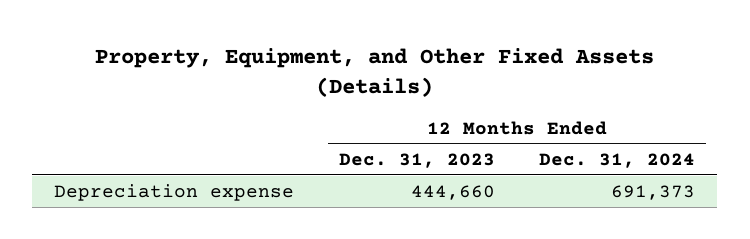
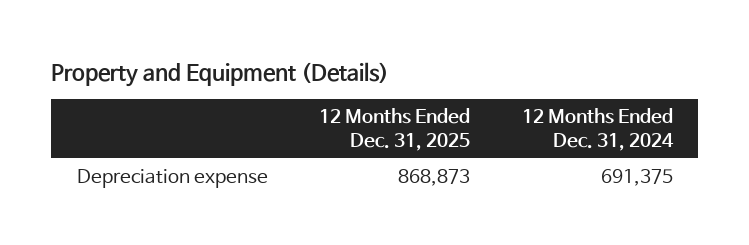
- Property, Equipment, and Other Fixed Assets (Details)
+ Property and Equipment (Details)
- | 12 Months Ended Dec. 31, 2023 | 12 Months Ended Dec. 31, 2024
+ | 12 Months Ended Dec. 31, 2025 | 12 Months Ended Dec. 31, 2024
- Depreciation expense | 444,660 | 691,373
+ Depreciation expense | 868,873 | 691,375

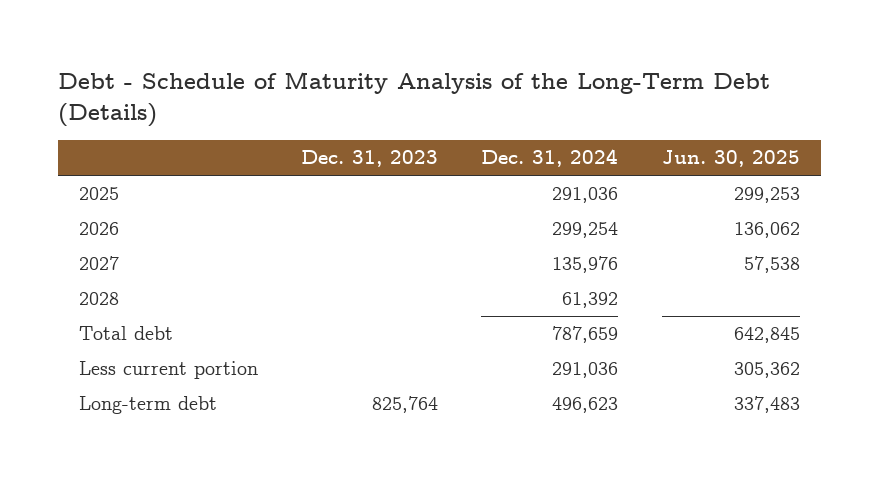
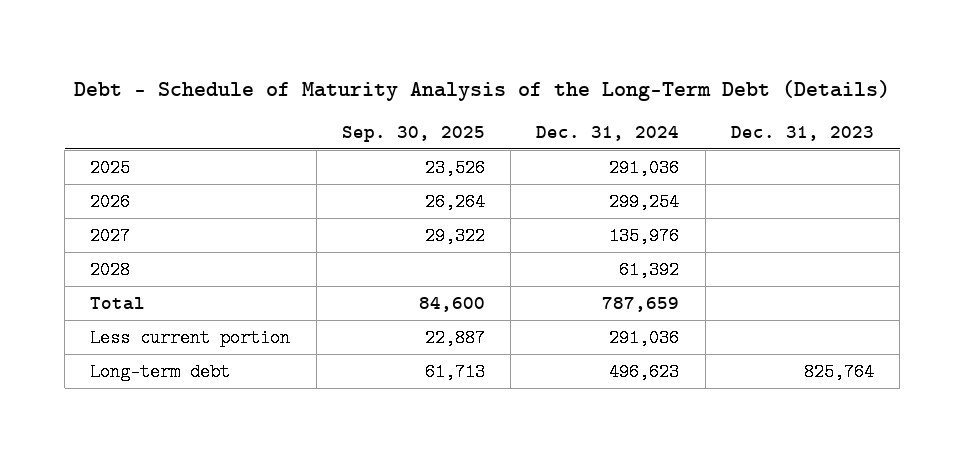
- | Dec. 31, 2023 | Dec. 31, 2024 | Jun. 30, 2025
+ | Sep. 30, 2025 | Dec. 31, 2024 | Dec. 31, 2023
- Total debt | | 787,659 | 642,845
+ Total | 84,600 | 787,659 |

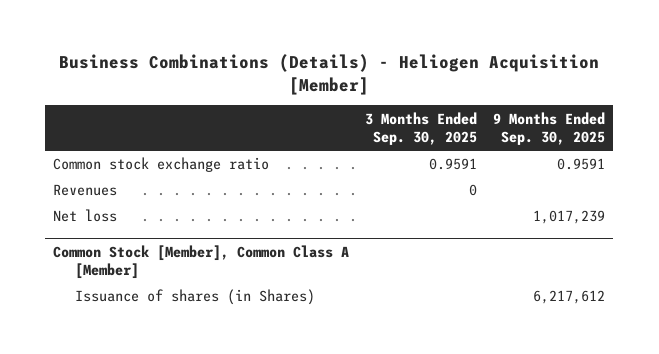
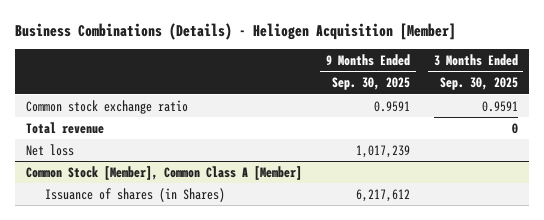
- | 3 Months Ended Sep. 30, 2025 | 9 Months Ended Sep. 30, 2025
+ | 9 Months Ended Sep. 30, 2025 | 3 Months Ended Sep. 30, 2025
- Revenues | 0 |
+ Total revenue | | 0

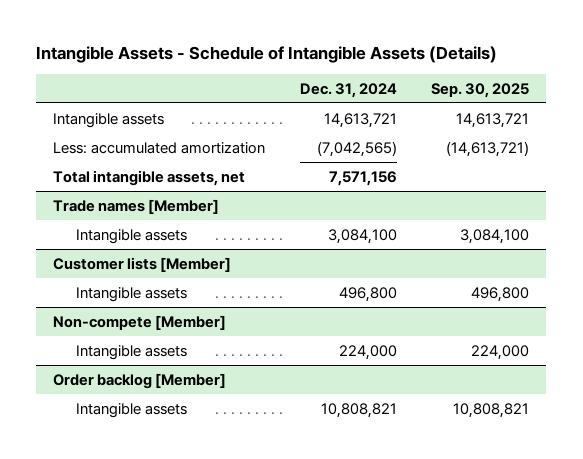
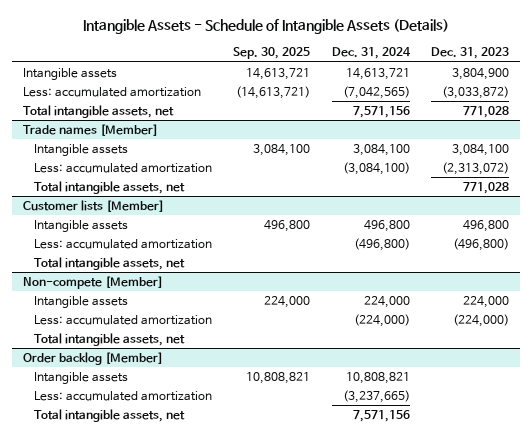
- | Dec. 31, 2024 | Sep. 30, 2025
+ | Sep. 30, 2025 | Dec. 31, 2024 | Dec. 31, 2023
@ Trade names [Member]
+ Less: accumulated amortization | | (3,084,100) | (2,313,072)
+ Total intangible assets, net | | | 771,028
@ Customer lists [Member]
+ Less: accumulated amortization | | (496,800) | (496,800)
+ Total intangible assets, net
@ Non-compete [Member]
+ Less: accumulated amortization | | (224,000) | (224,000)
+ Total intangible assets, net
@ Order backlog [Member]
+ Less: accumulated amortization | | (3,237,665) |
+ Total intangible assets, net | | 7,571,156 |

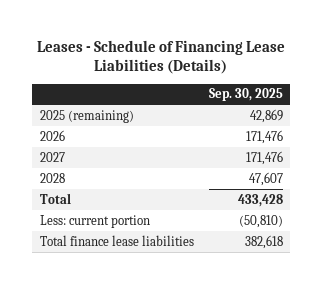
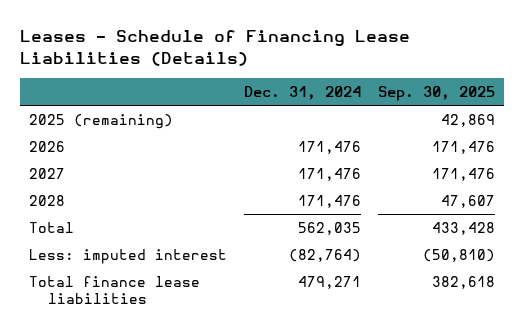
- | Sep. 30, 2025
+ | Dec. 31, 2024 | Sep. 30, 2025
- Less: current portion | (50,810)
+ Less: imputed interest | (82,764) | (50,810)

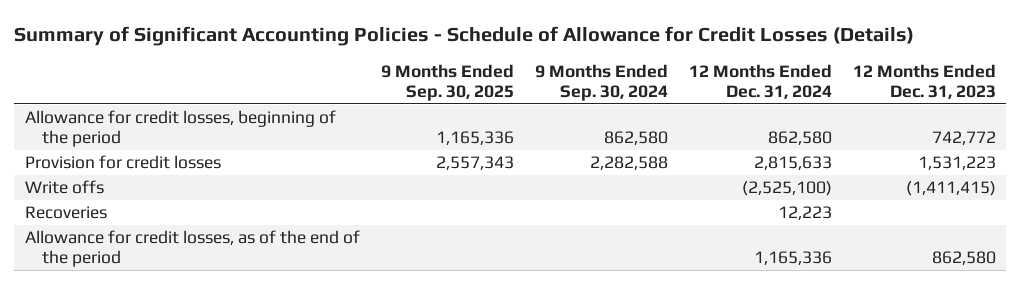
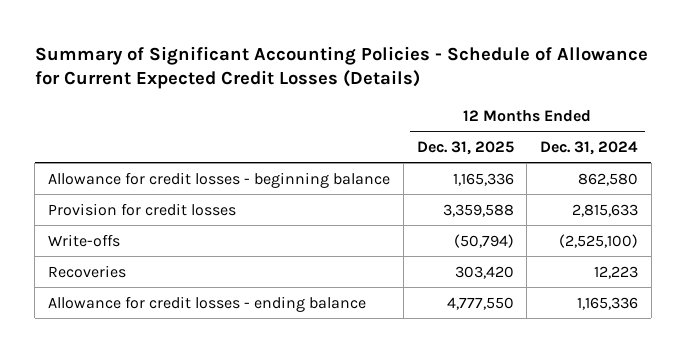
- Summary of Significant Accounting Policies - Schedule of Allowance for Credit Losses (Details)
+ Summary of Significant Accounting Policies - Schedule of Allowance for Current Expected Credit Losses (Details)
- | 9 Months Ended Sep. 30, 2025 | 9 Months Ended Sep. 30, 2024 | 12 Months Ended Dec. 31, 2024 | 12 Months Ended Dec. 31, 2023
+ | 12 Months Ended Dec. 31, 2025 | 12 Months Ended Dec. 31, 2024
- Allowance for credit losses, beginning of the period | 1,165,336 | 862,580 | 862,580 | 742,772
+ Allowance for credit losses - beginning balance | 1,165,336 | 862,580
- Write offs | | | (2,525,100) | (1,411,415)
+ Write-offs | (50,794) | (2,525,100)
- Allowance for credit losses, as of the end of the period | | | 1,165,336 | 862,580
+ Allowance for credit losses - ending balance | 4,777,550 | 1,165,336

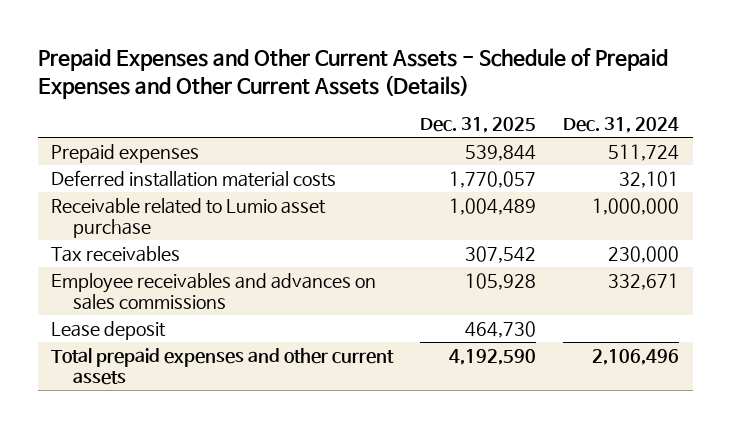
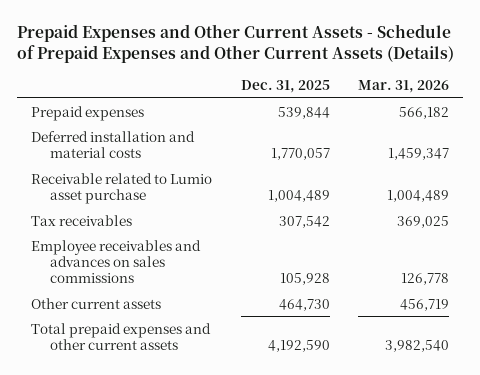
- | Dec. 31, 2025 | Dec. 31, 2024
+ | Dec. 31, 2025 | Mar. 31, 2026
- Deferred installation material costs | 1,770,057 | 32,101
+ Deferred installation and material costs | 1,770,057 | 1,459,347
- Lease deposit | 464,730 |
+ Other current assets | 464,730 | 456,719

